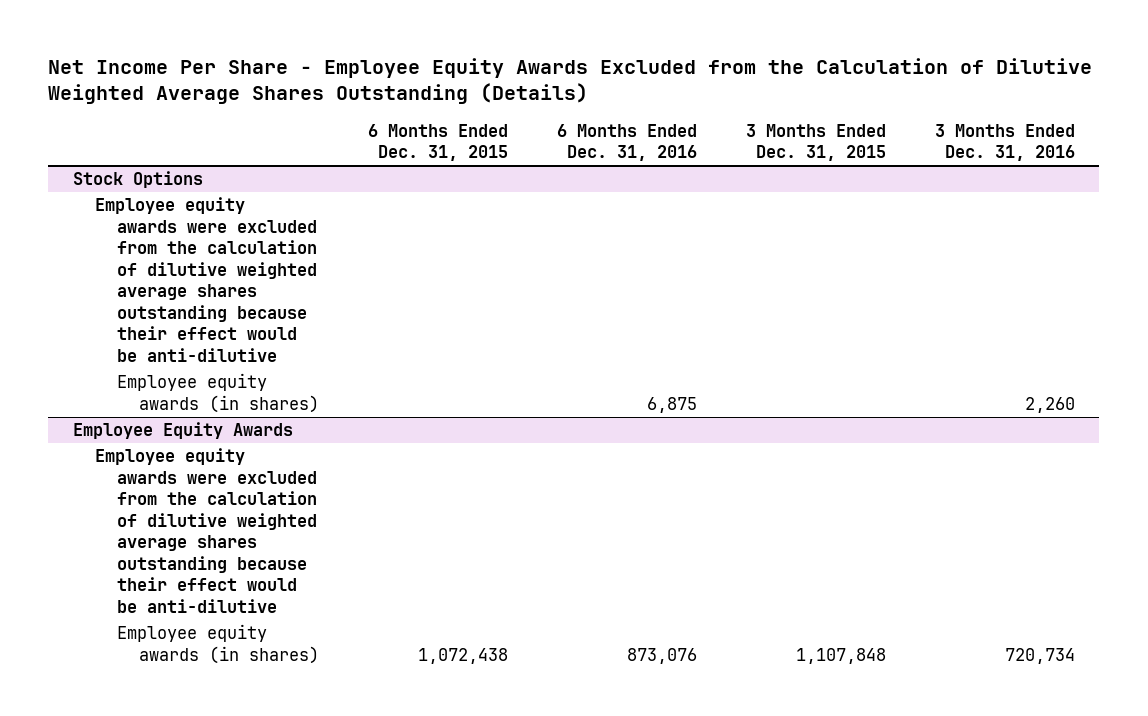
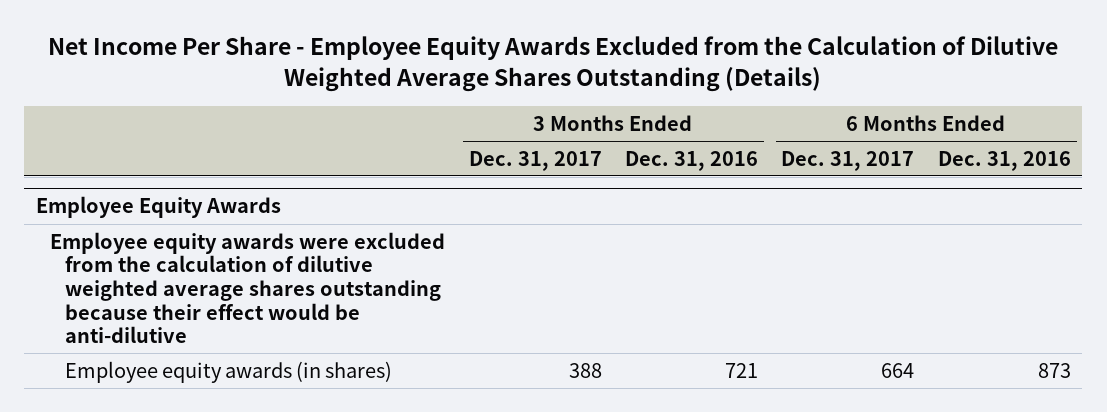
- | 6 Months Ended Dec. 31, 2015 | 6 Months Ended Dec. 31, 2016 | 3 Months Ended Dec. 31, 2015 | 3 Months Ended Dec. 31, 2016
+ | 3 Months Ended Dec. 31, 2017 | 3 Months Ended Dec. 31, 2016 | 6 Months Ended Dec. 31, 2017 | 6 Months Ended Dec. 31, 2016
- Stock Options
- Employee equity awards were excluded from the calculation of dilutive weighted average shares outstanding because their effect would be anti-dilutive
- Employee equity awards (in shares) | | 6,875 | | 2,260
@ Employee Equity Awards
- Employee equity awards (in shares) | 1,072,438 | 873,076 | 1,107,848 | 720,734
+ Employee equity awards (in shares) | 388 | 721 | 664 | 873

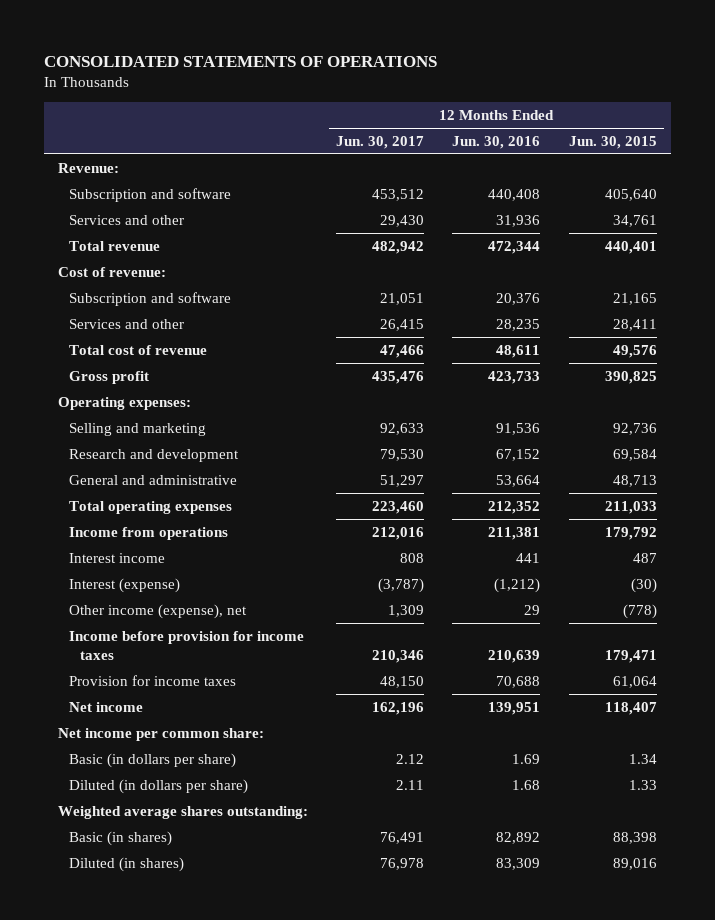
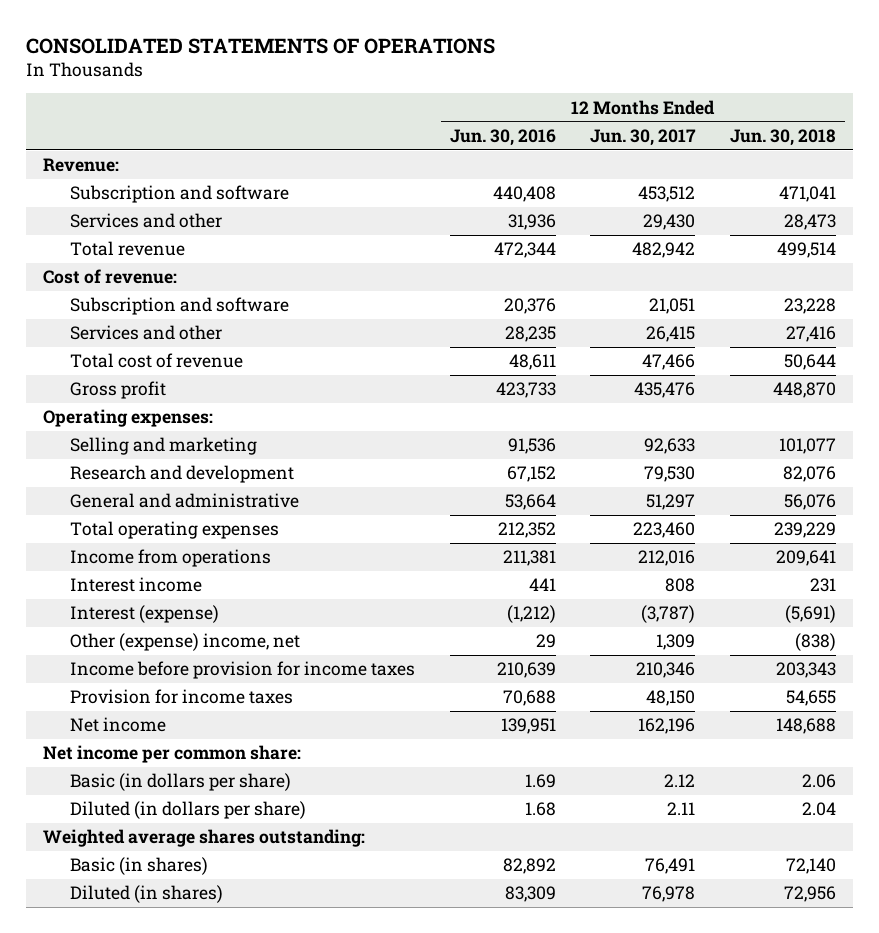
- | 12 Months Ended Jun. 30, 2017 | 12 Months Ended Jun. 30, 2016 | 12 Months Ended Jun. 30, 2015
+ | 12 Months Ended Jun. 30, 2016 | 12 Months Ended Jun. 30, 2017 | 12 Months Ended Jun. 30, 2018
- Other income (expense), net | 1,309 | 29 | (778)
+ Other (expense) income, net | 29 | 1,309 | (838)

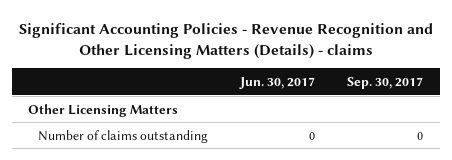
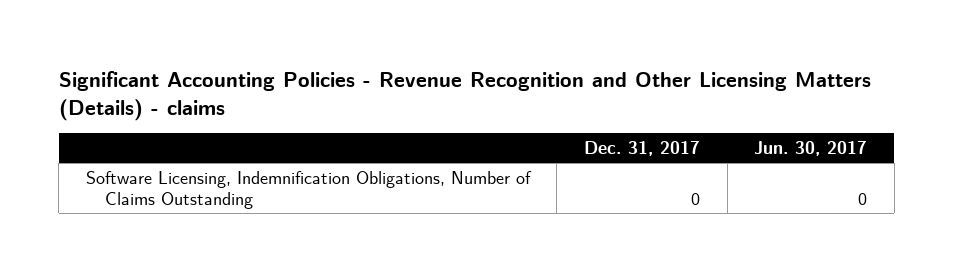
- | Jun. 30, 2017 | Sep. 30, 2017
+ | Dec. 31, 2017 | Jun. 30, 2017
- Other Licensing Matters
- Number of claims outstanding | 0 | 0
+ Software Licensing, Indemnification Obligations, Number of Claims Outstanding | 0 | 0

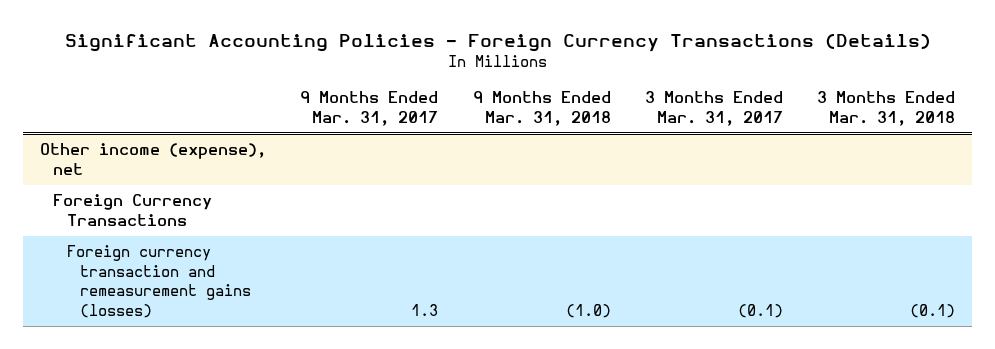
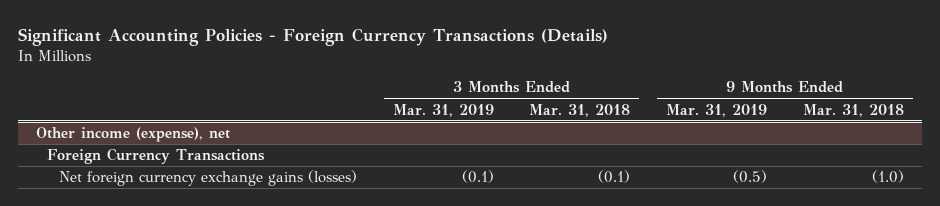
- | 9 Months Ended Mar. 31, 2017 | 9 Months Ended Mar. 31, 2018 | 3 Months Ended Mar. 31, 2017 | 3 Months Ended Mar. 31, 2018
+ | 3 Months Ended Mar. 31, 2019 | 3 Months Ended Mar. 31, 2018 | 9 Months Ended Mar. 31, 2019 | 9 Months Ended Mar. 31, 2018
@ Other income (expense), net
- Foreign currency transaction and remeasurement gains (losses) | 1.3 | (1.0) | (0.1) | (0.1)
+ Net foreign currency exchange gains (losses) | (0.1) | (0.1) | (0.5) | (1.0)

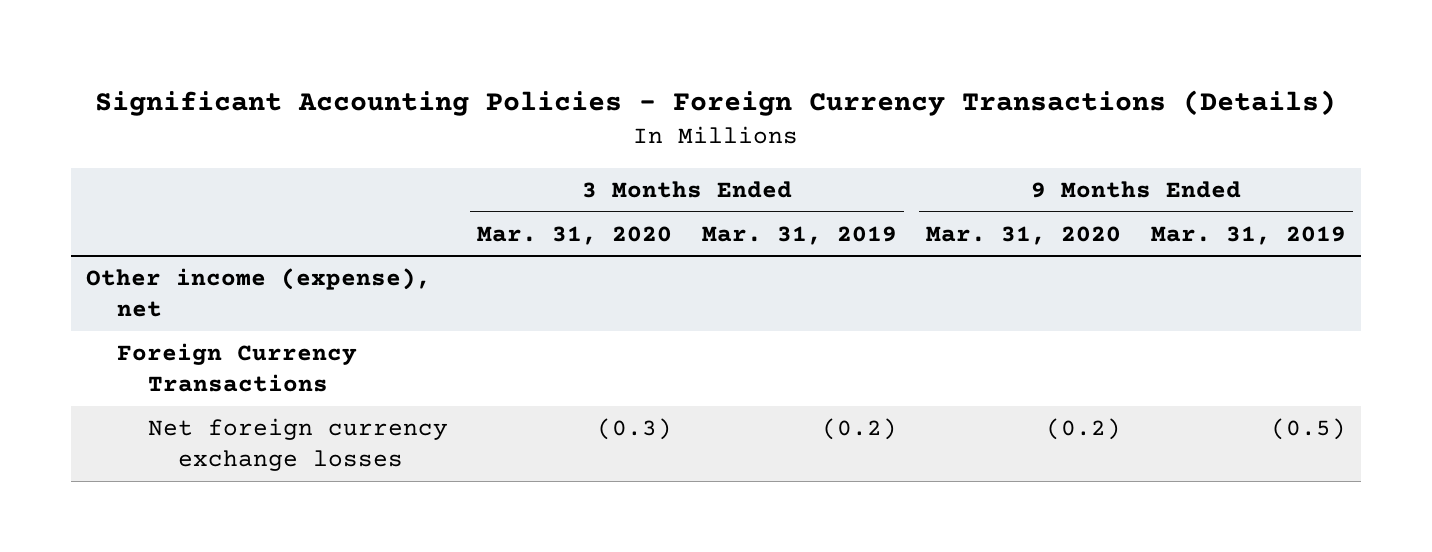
- | 3 Months Ended Mar. 31, 2019 | 3 Months Ended Mar. 31, 2018 | 9 Months Ended Mar. 31, 2019 | 9 Months Ended Mar. 31, 2018
+ | 3 Months Ended Mar. 31, 2020 | 3 Months Ended Mar. 31, 2019 | 9 Months Ended Mar. 31, 2020 | 9 Months Ended Mar. 31, 2019
@ Other income (expense), net
- Net foreign currency exchange gains (losses) | (0.1) | (0.1) | (0.5) | (1.0)
+ Net foreign currency exchange losses | (0.3) | (0.2) | (0.2) | (0.5)

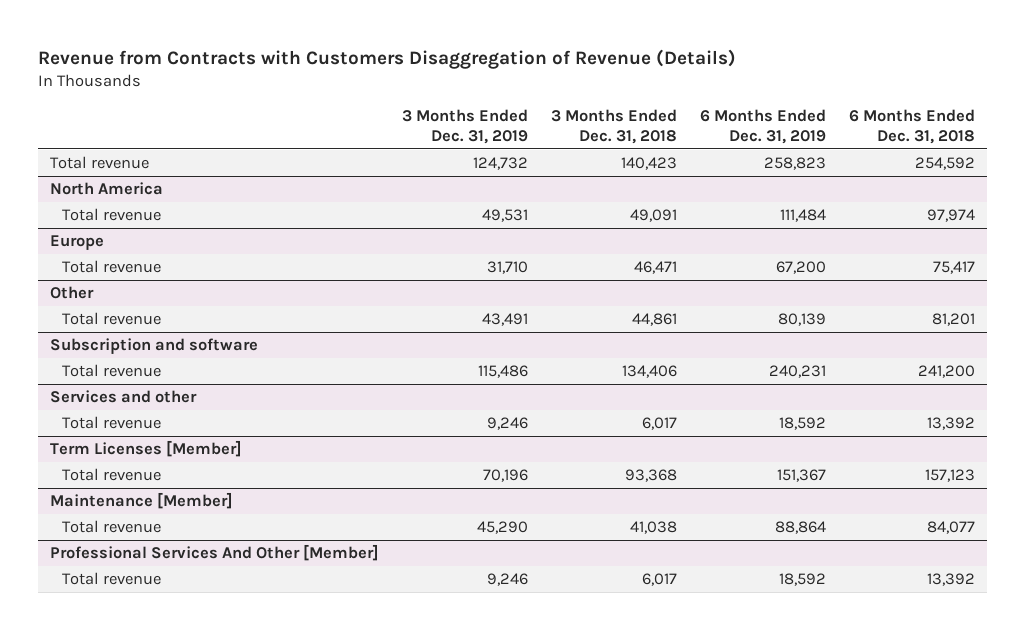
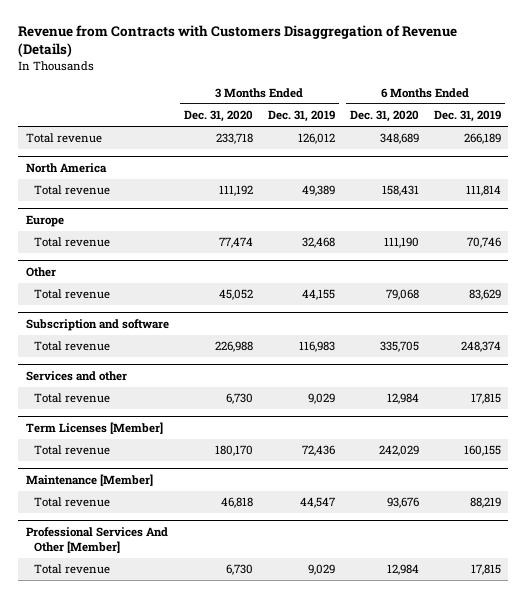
- | 3 Months Ended Dec. 31, 2019 | 3 Months Ended Dec. 31, 2018 | 6 Months Ended Dec. 31, 2019 | 6 Months Ended Dec. 31, 2018
+ | 3 Months Ended Dec. 31, 2020 | 3 Months Ended Dec. 31, 2019 | 6 Months Ended Dec. 31, 2020 | 6 Months Ended Dec. 31, 2019
- Total revenue | 124,732 | 140,423 | 258,823 | 254,592
+ Total revenue | 233,718 | 126,012 | 348,689 | 266,189
@ North America
- Total revenue | 49,531 | 49,091 | 111,484 | 97,974
+ Total revenue | 111,192 | 49,389 | 158,431 | 111,814
@ Europe
- Total revenue | 31,710 | 46,471 | 67,200 | 75,417
+ Total revenue | 77,474 | 32,468 | 111,190 | 70,746
@ Other
- Total revenue | 43,491 | 44,861 | 80,139 | 81,201
+ Total revenue | 45,052 | 44,155 | 79,068 | 83,629
@ Subscription and software
- Total revenue | 115,486 | 134,406 | 240,231 | 241,200
+ Total revenue | 226,988 | 116,983 | 335,705 | 248,374
@ Services and other
- Total revenue | 9,246 | 6,017 | 18,592 | 13,392
+ Total revenue | 6,730 | 9,029 | 12,984 | 17,815
@ Term Licenses [Member]
- Total revenue | 70,196 | 93,368 | 151,367 | 157,123
+ Total revenue | 180,170 | 72,436 | 242,029 | 160,155
@ Maintenance [Member]
- Total revenue | 45,290 | 41,038 | 88,864 | 84,077
+ Total revenue | 46,818 | 44,547 | 93,676 | 88,219
@ Professional Services And Other [Member]
- Total revenue | 9,246 | 6,017 | 18,592 | 13,392
+ Total revenue | 6,730 | 9,029 | 12,984 | 17,815

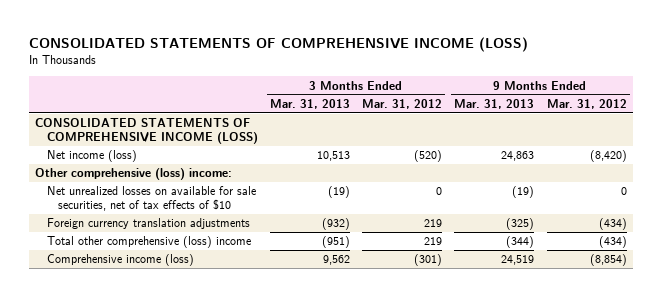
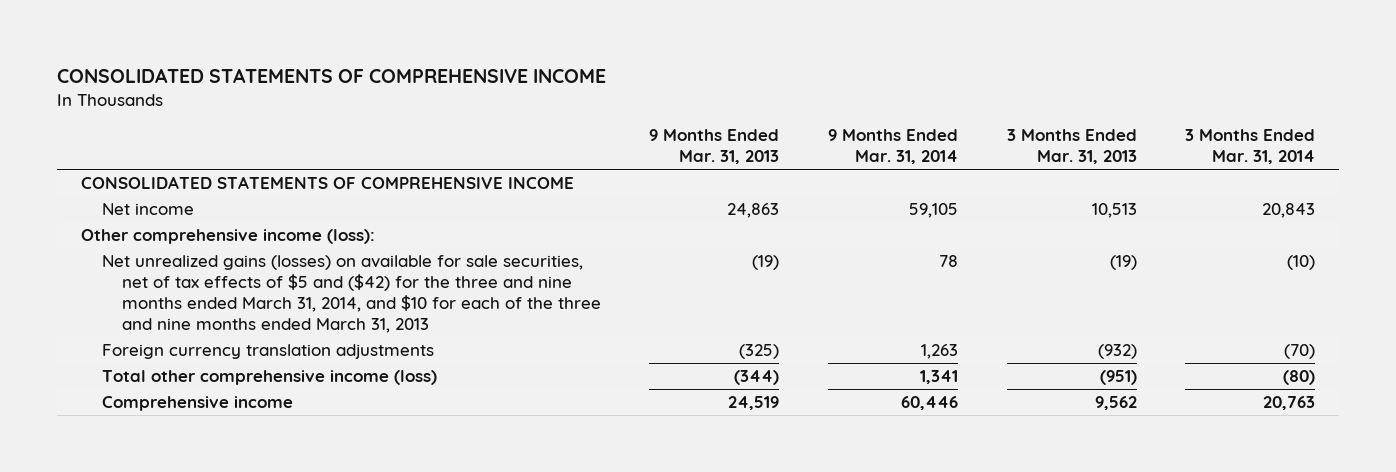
- CONSOLIDATED STATEMENTS OF COMPREHENSIVE INCOME (LOSS)
+ CONSOLIDATED STATEMENTS OF COMPREHENSIVE INCOME
- | 3 Months Ended Mar. 31, 2013 | 3 Months Ended Mar. 31, 2012 | 9 Months Ended Mar. 31, 2013 | 9 Months Ended Mar. 31, 2012
+ | 9 Months Ended Mar. 31, 2013 | 9 Months Ended Mar. 31, 2014 | 3 Months Ended Mar. 31, 2013 | 3 Months Ended Mar. 31, 2014
- CONSOLIDATED STATEMENTS OF COMPREHENSIVE INCOME (LOSS)
- Net income (loss) | 10,513 | (520) | 24,863 | (8,420)
- Other comprehensive (loss) income:
- Net unrealized losses on available for sale securities, net of tax effects of $10 | (19) | 0 | (19) | 0
+ CONSOLIDATED STATEMENTS OF COMPREHENSIVE INCOME
+ Net income | 24,863 | 59,105 | 10,513 | 20,843
+ Other comprehensive income (loss):
+ Net unrealized gains (losses) on available for sale securities, net of tax effects of $5 and ($42) for the three and nine months ended March 31, 2014, and $10 for each of the three and nine months ended March 31, 2013 | (19) | 78 | (19) | (10)
- Total other comprehensive (loss) income | (951) | 219 | (344) | (434)
- Comprehensive income (loss) | 9,562 | (301) | 24,519 | (8,854)
+ Total other comprehensive income (loss) | (344) | 1,341 | (951) | (80)
+ Comprehensive income | 24,519 | 60,446 | 9,562 | 20,763

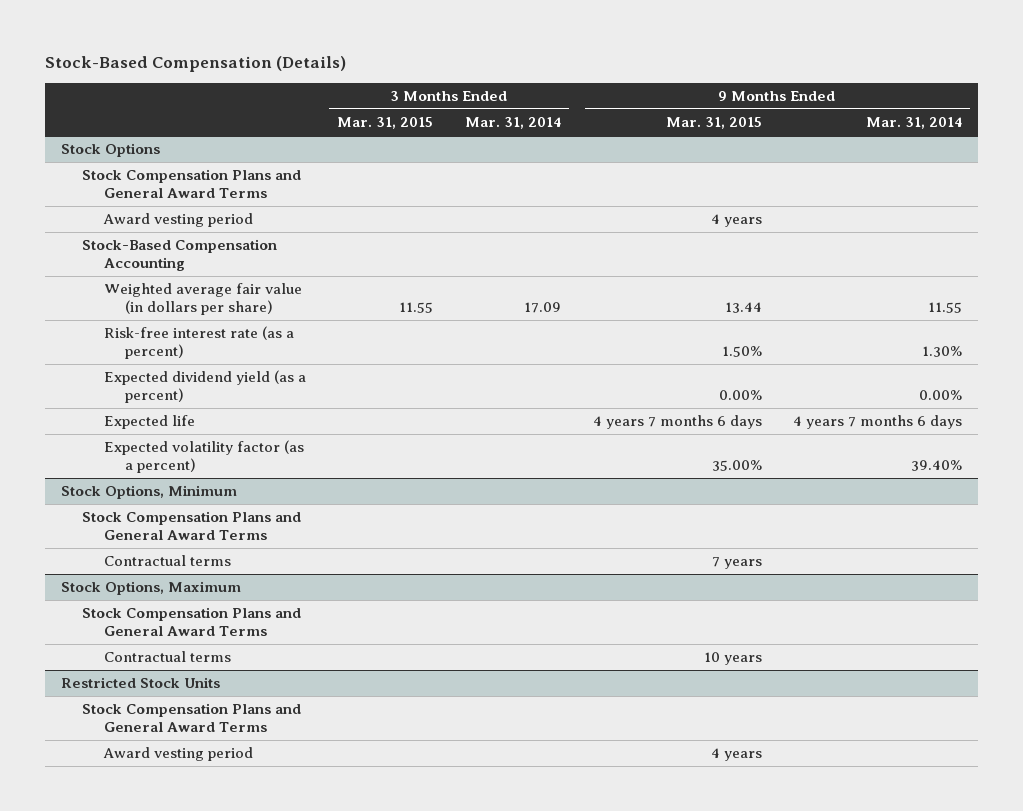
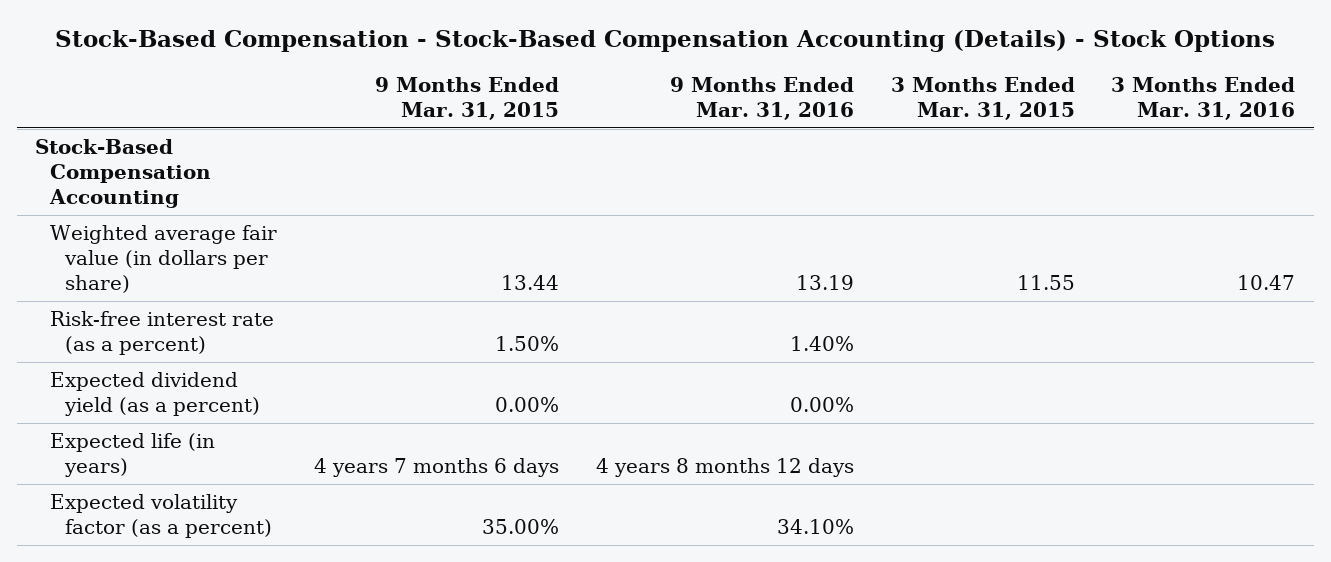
- Stock-Based Compensation (Details)
+ Stock-Based Compensation - Stock-Based Compensation Accounting (Details) - Stock Options
- | 3 Months Ended Mar. 31, 2015 | 3 Months Ended Mar. 31, 2014 | 9 Months Ended Mar. 31, 2015 | 9 Months Ended Mar. 31, 2014
+ | 9 Months Ended Mar. 31, 2015 | 9 Months Ended Mar. 31, 2016 | 3 Months Ended Mar. 31, 2015 | 3 Months Ended Mar. 31, 2016
- Stock Options
- Stock Compensation Plans and General Award Terms
- Award vesting period | | | 4 years |
- Expected life | | | 4 years 7 months 6 days | 4 years 7 months 6 days
+ Expected life (in years) | 4 years 7 months 6 days | 4 years 8 months 12 days | |
- Stock Options, Minimum
- Stock Compensation Plans and General Award Terms
- Contractual terms | | | 7 years |
- Stock Options, Maximum
- Stock Compensation Plans and General Award Terms
- Contractual terms | | | 10 years |
- Restricted Stock Units
- Stock Compensation Plans and General Award Terms
- Award vesting period | | | 4 years |

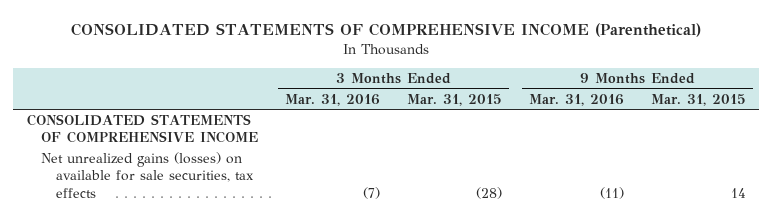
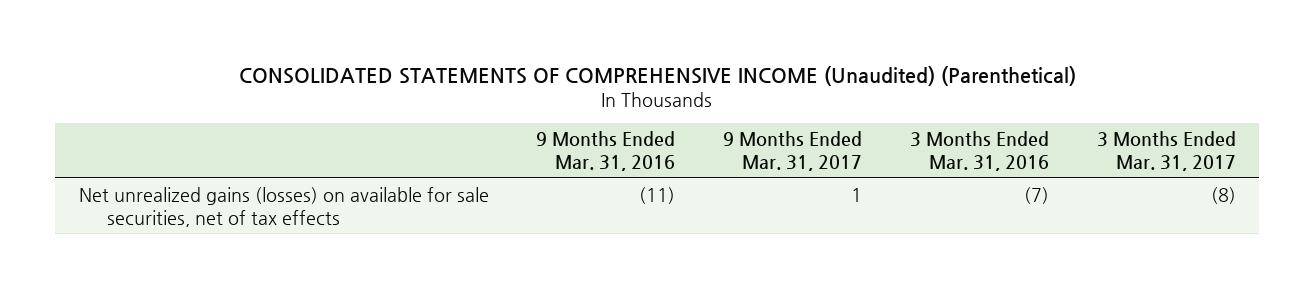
- CONSOLIDATED STATEMENTS OF COMPREHENSIVE INCOME (Parenthetical)
+ CONSOLIDATED STATEMENTS OF COMPREHENSIVE INCOME (Unaudited) (Parenthetical)
- | 3 Months Ended Mar. 31, 2016 | 3 Months Ended Mar. 31, 2015 | 9 Months Ended Mar. 31, 2016 | 9 Months Ended Mar. 31, 2015
+ | 9 Months Ended Mar. 31, 2016 | 9 Months Ended Mar. 31, 2017 | 3 Months Ended Mar. 31, 2016 | 3 Months Ended Mar. 31, 2017
- CONSOLIDATED STATEMENTS OF COMPREHENSIVE INCOME
- Net unrealized gains (losses) on available for sale securities, tax effects | (7) | (28) | (11) | 14
+ Net unrealized gains (losses) on available for sale securities, net of tax effects | (11) | 1 | (7) | (8)

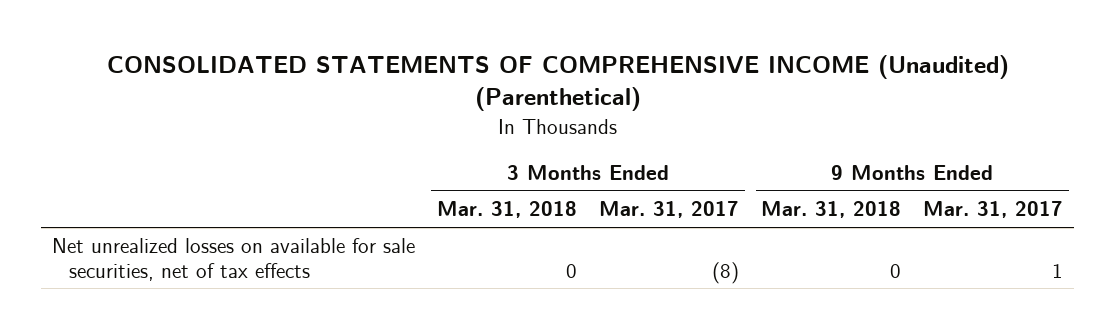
- | 9 Months Ended Mar. 31, 2016 | 9 Months Ended Mar. 31, 2017 | 3 Months Ended Mar. 31, 2016 | 3 Months Ended Mar. 31, 2017
+ | 3 Months Ended Mar. 31, 2018 | 3 Months Ended Mar. 31, 2017 | 9 Months Ended Mar. 31, 2018 | 9 Months Ended Mar. 31, 2017
- Net unrealized gains (losses) on available for sale securities, net of tax effects | (11) | 1 | (7) | (8)
+ Net unrealized losses on available for sale securities, net of tax effects | 0 | (8) | 0 | 1

